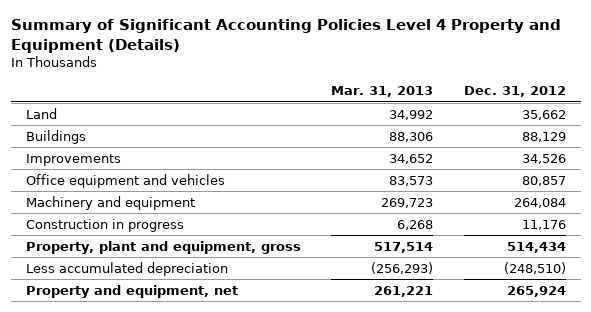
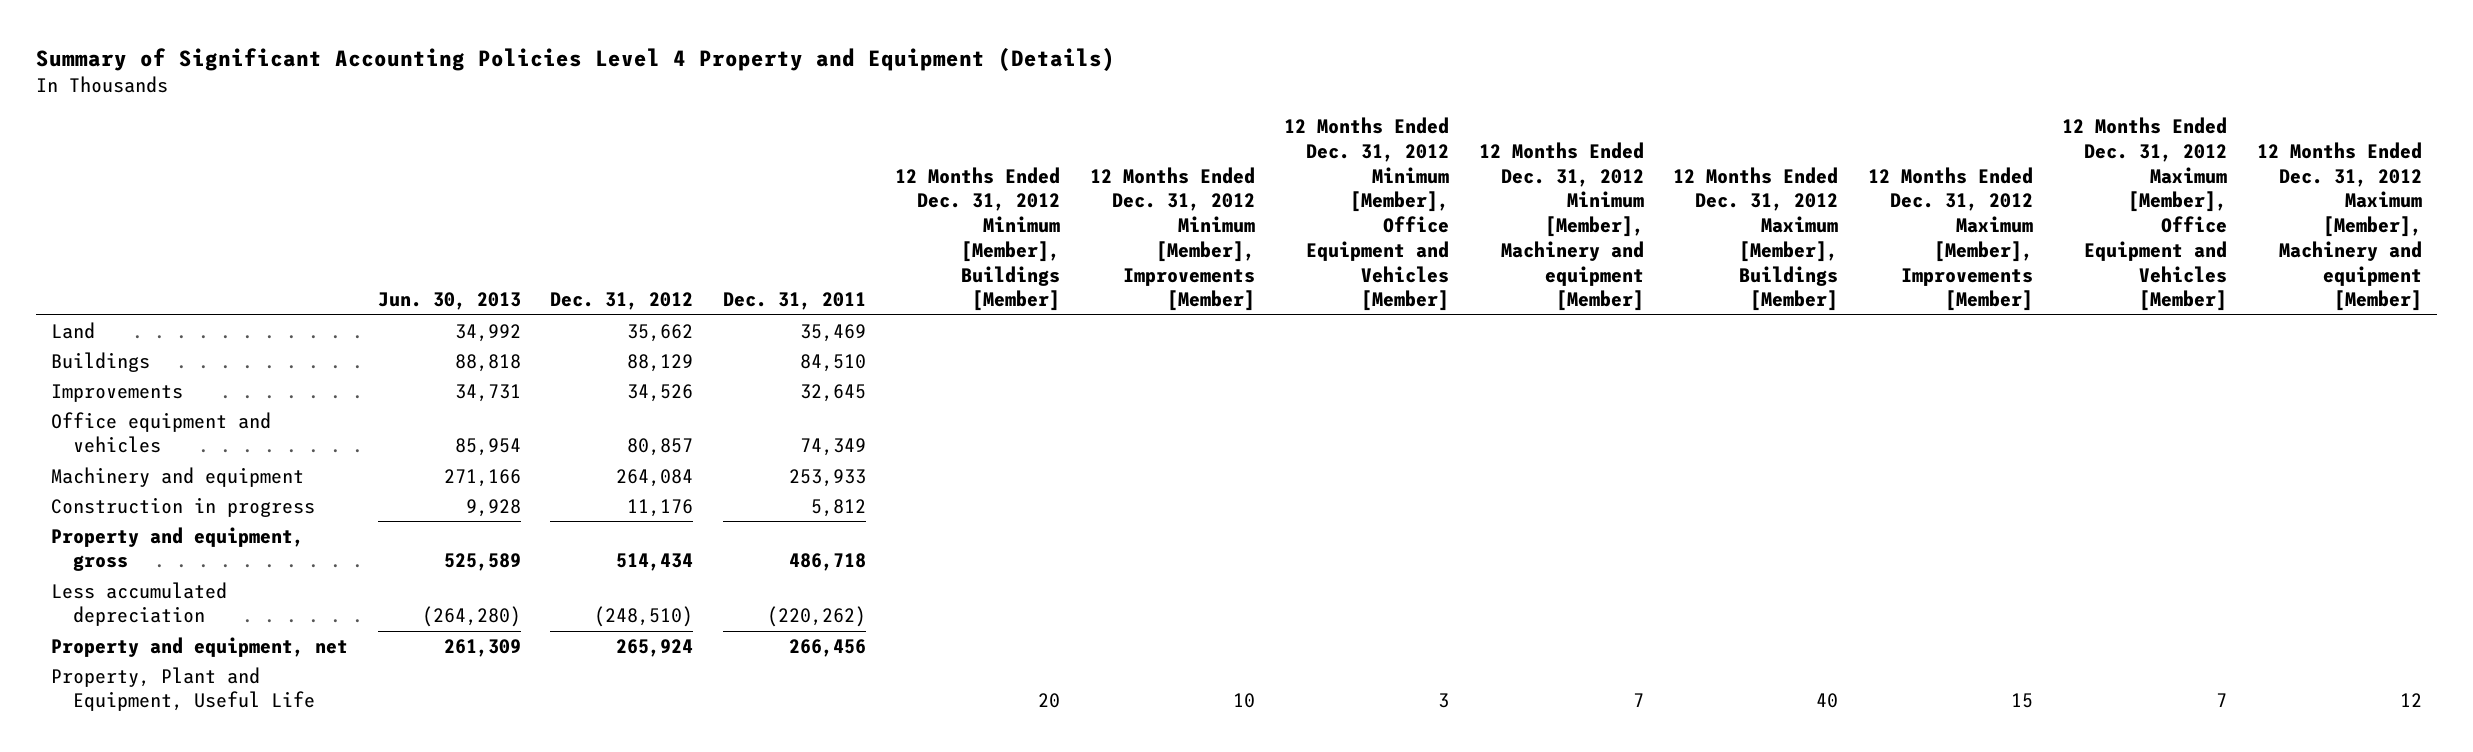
- | Mar. 31, 2013 | Dec. 31, 2012
+ | Jun. 30, 2013 | Dec. 31, 2012 | Dec. 31, 2011 | 12 Months Ended Dec. 31, 2012 Minimum [Member], Buildings [Member] | 12 Months Ended Dec. 31, 2012 Minimum [Member], Improvements [Member] | 12 Months Ended Dec. 31, 2012 Minimum [Member], Office Equipment and Vehicles [Member] | 12 Months Ended Dec. 31, 2012 Minimum [Member], Machinery and equipment [Member] | 12 Months Ended Dec. 31, 2012 Maximum [Member], Buildings [Member] | 12 Months Ended Dec. 31, 2012 Maximum [Member], Improvements [Member] | 12 Months Ended Dec. 31, 2012 Maximum [Member], Office Equipment and Vehicles [Member] | 12 Months Ended Dec. 31, 2012 Maximum [Member], Machinery and equipment [Member]
- Property, plant and equipment, gross | 517,514 | 514,434
+ Property and equipment, gross | 525,589 | 514,434 | 486,718 | | | | | | | |
+ Property, Plant and Equipment, Useful Life | | | | 20 | 10 | 3 | 7 | 40 | 15 | 7 | 12

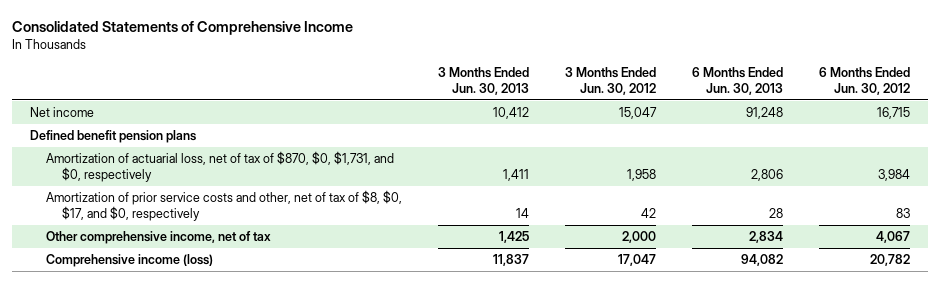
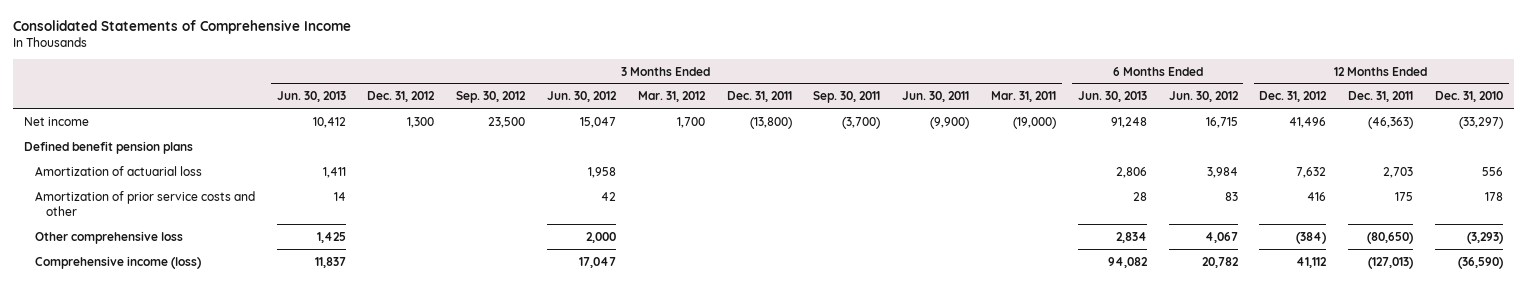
- | 3 Months Ended Jun. 30, 2013 | 3 Months Ended Jun. 30, 2012 | 6 Months Ended Jun. 30, 2013 | 6 Months Ended Jun. 30, 2012
+ | 3 Months Ended Jun. 30, 2013 | 3 Months Ended Dec. 31, 2012 | 3 Months Ended Sep. 30, 2012 | 3 Months Ended Jun. 30, 2012 | 3 Months Ended Mar. 31, 2012 | 3 Months Ended Dec. 31, 2011 | 3 Months Ended Sep. 30, 2011 | 3 Months Ended Jun. 30, 2011 | 3 Months Ended Mar. 31, 2011 | 6 Months Ended Jun. 30, 2013 | 6 Months Ended Jun. 30, 2012 | 12 Months Ended Dec. 31, 2012 | 12 Months Ended Dec. 31, 2011 | 12 Months Ended Dec. 31, 2010
- Amortization of actuarial loss, net of tax of $870, $0, $1,731, and $0, respectively | 1,411 | 1,958 | 2,806 | 3,984
- Amortization of prior service costs and other, net of tax of $8, $0, $17, and $0, respectively | 14 | 42 | 28 | 83
- Other comprehensive income, net of tax | 1,425 | 2,000 | 2,834 | 4,067
+ Amortization of actuarial loss | 1,411 | | | 1,958 | | | | | | 2,806 | 3,984 | 7,632 | 2,703 | 556
+ Amortization of prior service costs and other | 14 | | | 42 | | | | | | 28 | 83 | 416 | 175 | 178
+ Other comprehensive loss | 1,425 | | | 2,000 | | | | | | 2,834 | 4,067 | (384) | (80,650) | (3,293)

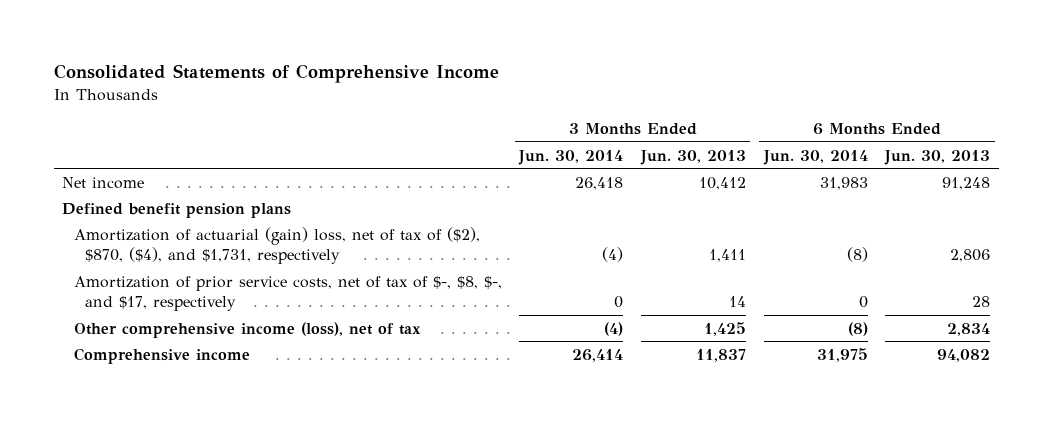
- | 3 Months Ended Jun. 30, 2013 | 3 Months Ended Dec. 31, 2012 | 3 Months Ended Sep. 30, 2012 | 3 Months Ended Jun. 30, 2012 | 3 Months Ended Mar. 31, 2012 | 3 Months Ended Dec. 31, 2011 | 3 Months Ended Sep. 30, 2011 | 3 Months Ended Jun. 30, 2011 | 3 Months Ended Mar. 31, 2011 | 6 Months Ended Jun. 30, 2013 | 6 Months Ended Jun. 30, 2012 | 12 Months Ended Dec. 31, 2012 | 12 Months Ended Dec. 31, 2011 | 12 Months Ended Dec. 31, 2010
+ | 3 Months Ended Jun. 30, 2014 | 3 Months Ended Jun. 30, 2013 | 6 Months Ended Jun. 30, 2014 | 6 Months Ended Jun. 30, 2013
- Amortization of actuarial loss | 1,411 | | | 1,958 | | | | | | 2,806 | 3,984 | 7,632 | 2,703 | 556
- Amortization of prior service costs and other | 14 | | | 42 | | | | | | 28 | 83 | 416 | 175 | 178
- Other comprehensive loss | 1,425 | | | 2,000 | | | | | | 2,834 | 4,067 | (384) | (80,650) | (3,293)
- Comprehensive income (loss) | 11,837 | | | 17,047 | | | | | | 94,082 | 20,782 | 41,112 | (127,013) | (36,590)
+ Amortization of actuarial (gain) loss, net of tax of ($2), $870, ($4), and $1,731, respectively | (4) | 1,411 | (8) | 2,806
+ Amortization of prior service costs, net of tax of $-, $8, $-, and $17, respectively | 0 | 14 | 0 | 28
+ Other comprehensive income (loss), net of tax | (4) | 1,425 | (8) | 2,834
+ Comprehensive income | 26,414 | 11,837 | 31,975 | 94,082

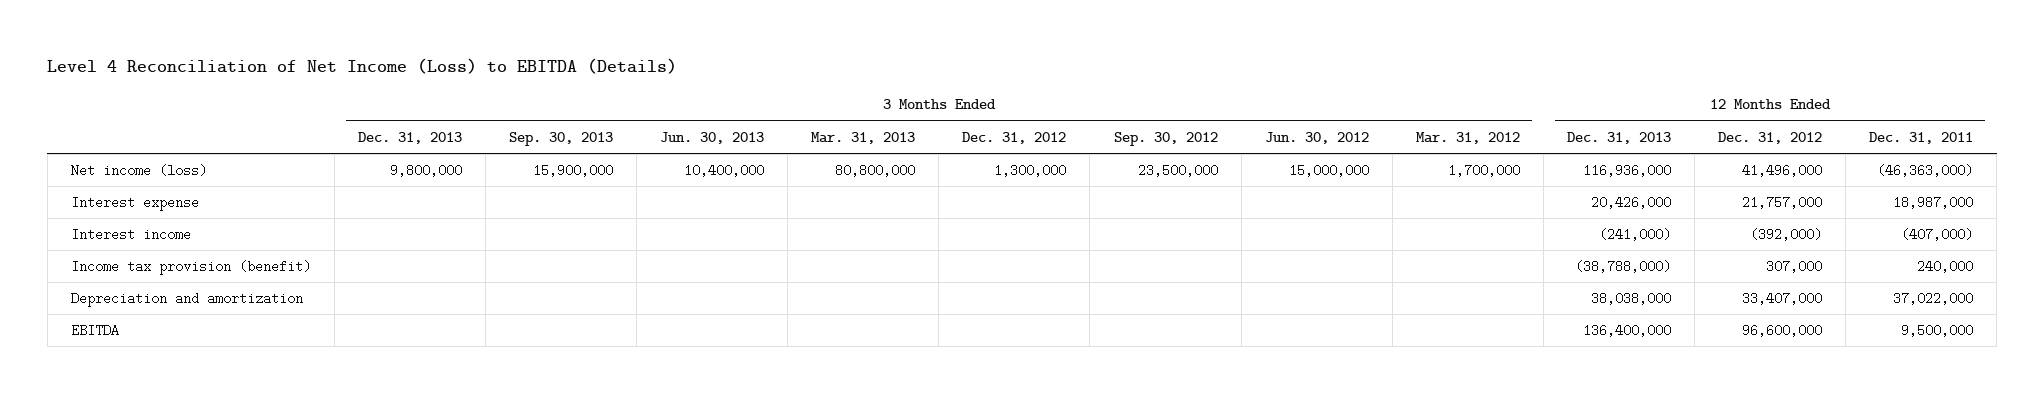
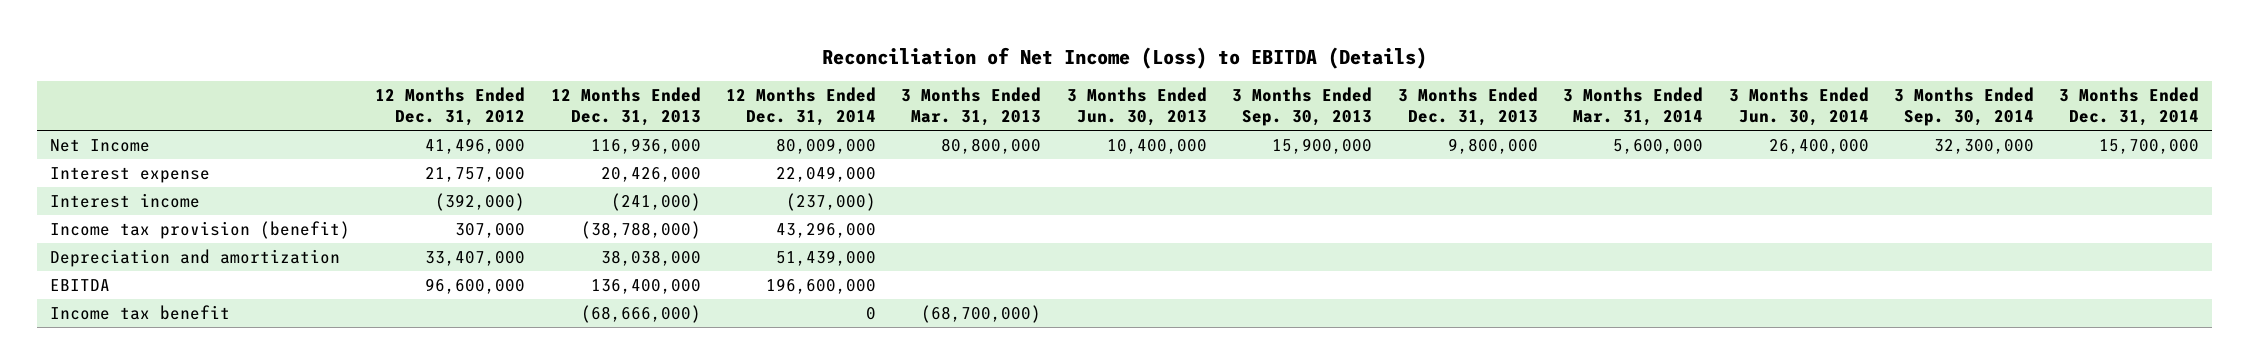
- Level 4 Reconciliation of Net Income (Loss) to EBITDA (Details)
+ Reconciliation of Net Income (Loss) to EBITDA (Details)
- | 3 Months Ended Dec. 31, 2013 | 3 Months Ended Sep. 30, 2013 | 3 Months Ended Jun. 30, 2013 | 3 Months Ended Mar. 31, 2013 | 3 Months Ended Dec. 31, 2012 | 3 Months Ended Sep. 30, 2012 | 3 Months Ended Jun. 30, 2012 | 3 Months Ended Mar. 31, 2012 | 12 Months Ended Dec. 31, 2013 | 12 Months Ended Dec. 31, 2012 | 12 Months Ended Dec. 31, 2011
+ | 12 Months Ended Dec. 31, 2012 | 12 Months Ended Dec. 31, 2013 | 12 Months Ended Dec. 31, 2014 | 3 Months Ended Mar. 31, 2013 | 3 Months Ended Jun. 30, 2013 | 3 Months Ended Sep. 30, 2013 | 3 Months Ended Dec. 31, 2013 | 3 Months Ended Mar. 31, 2014 | 3 Months Ended Jun. 30, 2014 | 3 Months Ended Sep. 30, 2014 | 3 Months Ended Dec. 31, 2014
- Net income (loss) | 9,800,000 | 15,900,000 | 10,400,000 | 80,800,000 | 1,300,000 | 23,500,000 | 15,000,000 | 1,700,000 | 116,936,000 | 41,496,000 | (46,363,000)
+ Net Income | 41,496,000 | 116,936,000 | 80,009,000 | 80,800,000 | 10,400,000 | 15,900,000 | 9,800,000 | 5,600,000 | 26,400,000 | 32,300,000 | 15,700,000
+ Income tax benefit | | (68,666,000) | 0 | (68,700,000) | | | | | | |

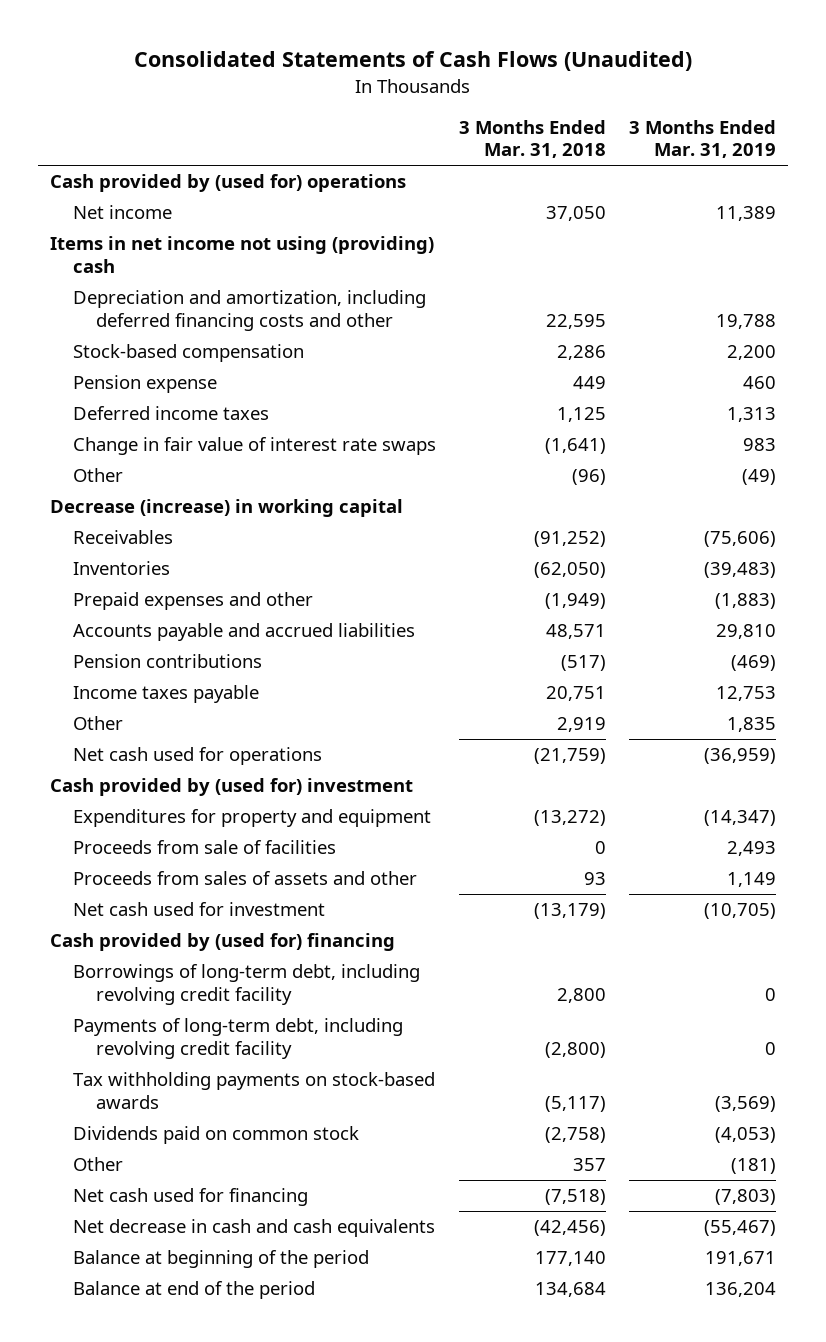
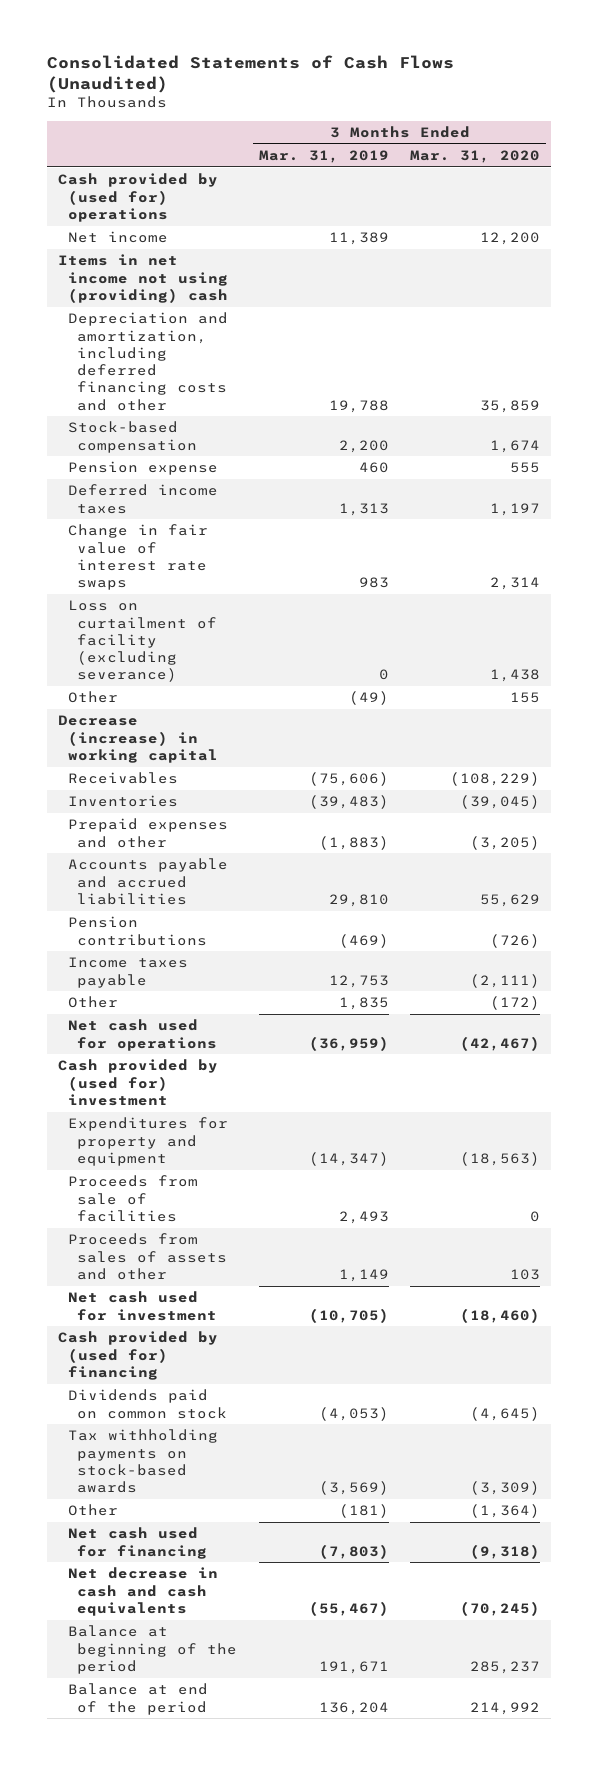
- | 3 Months Ended Mar. 31, 2018 | 3 Months Ended Mar. 31, 2019
+ | 3 Months Ended Mar. 31, 2019 | 3 Months Ended Mar. 31, 2020
+ Loss on curtailment of facility (excluding severance) | 0 | 1,438
- Borrowings of long-term debt, including revolving credit facility | 2,800 | 0
- Payments of long-term debt, including revolving credit facility | (2,800) | 0
moved down: Tax withholding payments on stock-based awards | (3,569) | (3,309)

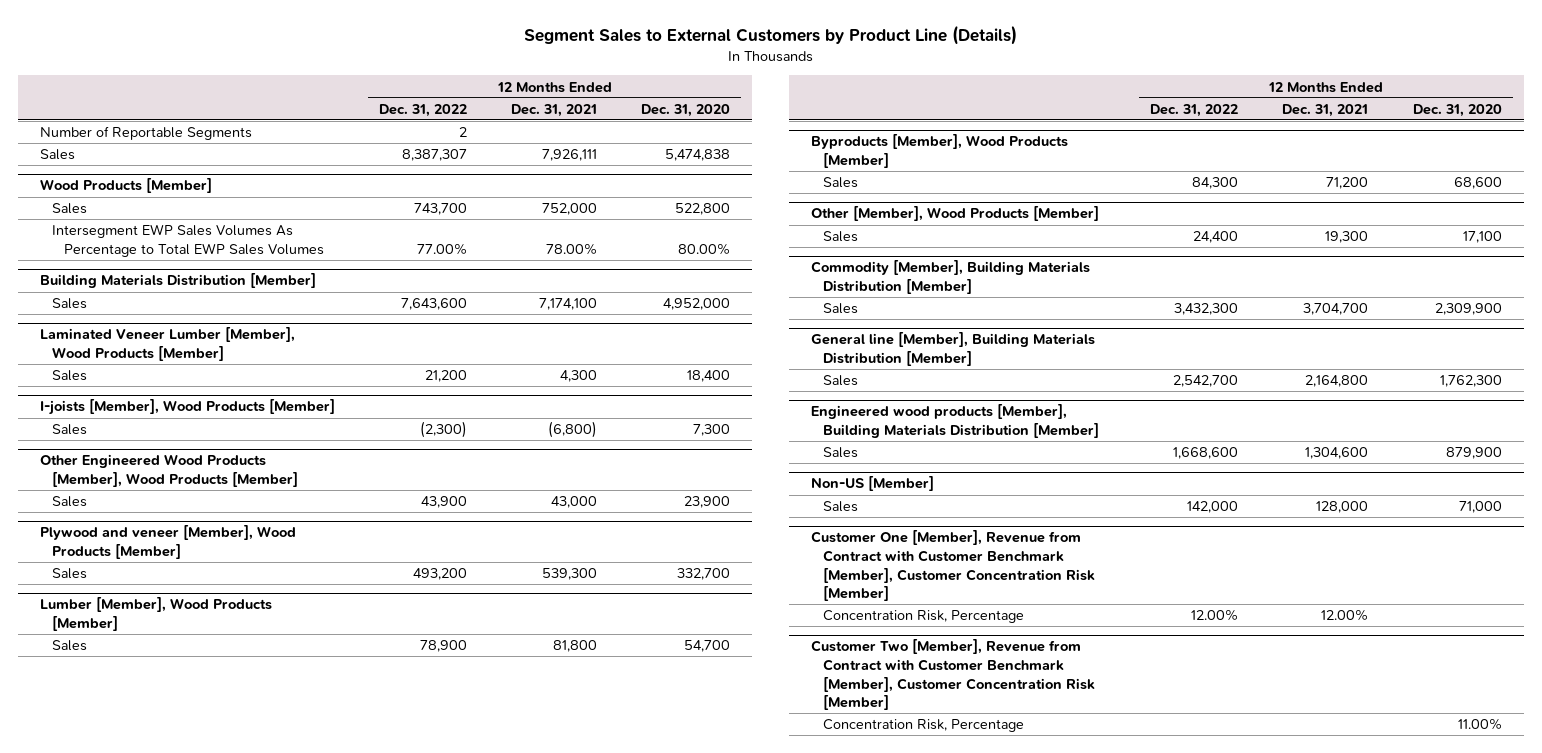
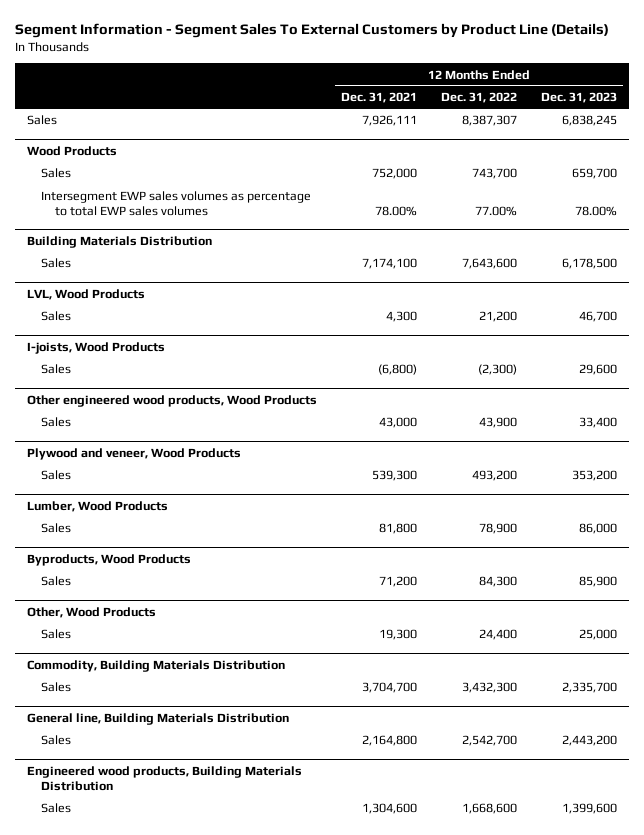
- Segment Sales to External Customers by Product Line (Details)
+ Segment Information - Segment Sales To External Customers by Product Line (Details)
- | 12 Months Ended Dec. 31, 2022 | 12 Months Ended Dec. 31, 2021 | 12 Months Ended Dec. 31, 2020
+ | 12 Months Ended Dec. 31, 2021 | 12 Months Ended Dec. 31, 2022 | 12 Months Ended Dec. 31, 2023
- Number of Reportable Segments | 2 | |
- Wood Products [Member]
+ Wood Products
- Intersegment EWP Sales Volumes As Percentage to Total EWP Sales Volumes | 77.00% | 78.00% | 80.00%
- Building Materials Distribution [Member]
+ Intersegment EWP sales volumes as percentage to total EWP sales volumes | 78.00% | 77.00% | 78.00%
+ Building Materials Distribution
- Laminated Veneer Lumber [Member], Wood Products [Member]
+ LVL, Wood Products
- I-joists [Member], Wood Products [Member]
+ I-joists, Wood Products
- Other Engineered Wood Products [Member], Wood Products [Member]
+ Other engineered wood products, Wood Products
- Plywood and veneer [Member], Wood Products [Member]
+ Plywood and veneer, Wood Products
- Lumber [Member], Wood Products [Member]
+ Lumber, Wood Products
- Byproducts [Member], Wood Products [Member]
+ Byproducts, Wood Products
- Other [Member], Wood Products [Member]
+ Other, Wood Products
- Commodity [Member], Building Materials Distribution [Member]
+ Commodity, Building Materials Distribution
- General line [Member], Building Materials Distribution [Member]
+ General line, Building Materials Distribution
- Engineered wood products [Member], Building Materials Distribution [Member]
+ Engineered wood products, Building Materials Distribution
- Non-US [Member]
- Sales | 142,000 | 128,000 | 71,000
- Customer One [Member], Revenue from Contract with Customer Benchmark [Member], Customer Concentration Risk [Member]
- Concentration Risk, Percentage | 12.00% | 12.00% |
- Customer Two [Member], Revenue from Contract with Customer Benchmark [Member], Customer Concentration Risk [Member]
- Concentration Risk, Percentage | | | 11.00%

